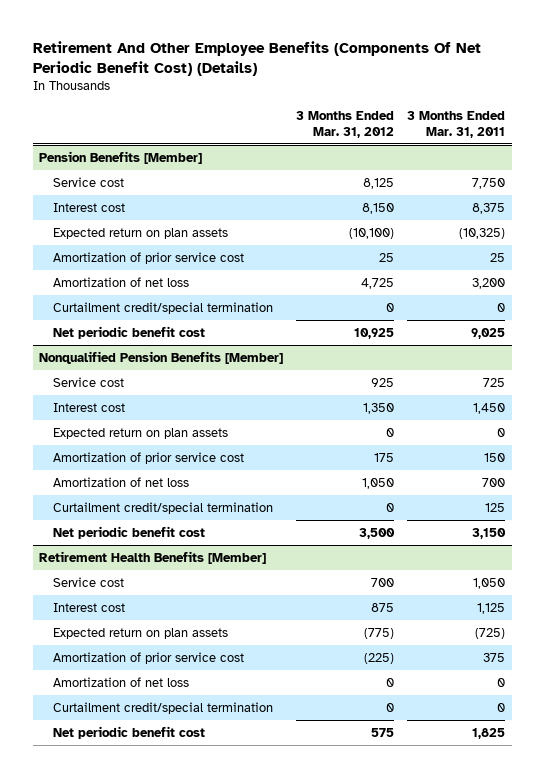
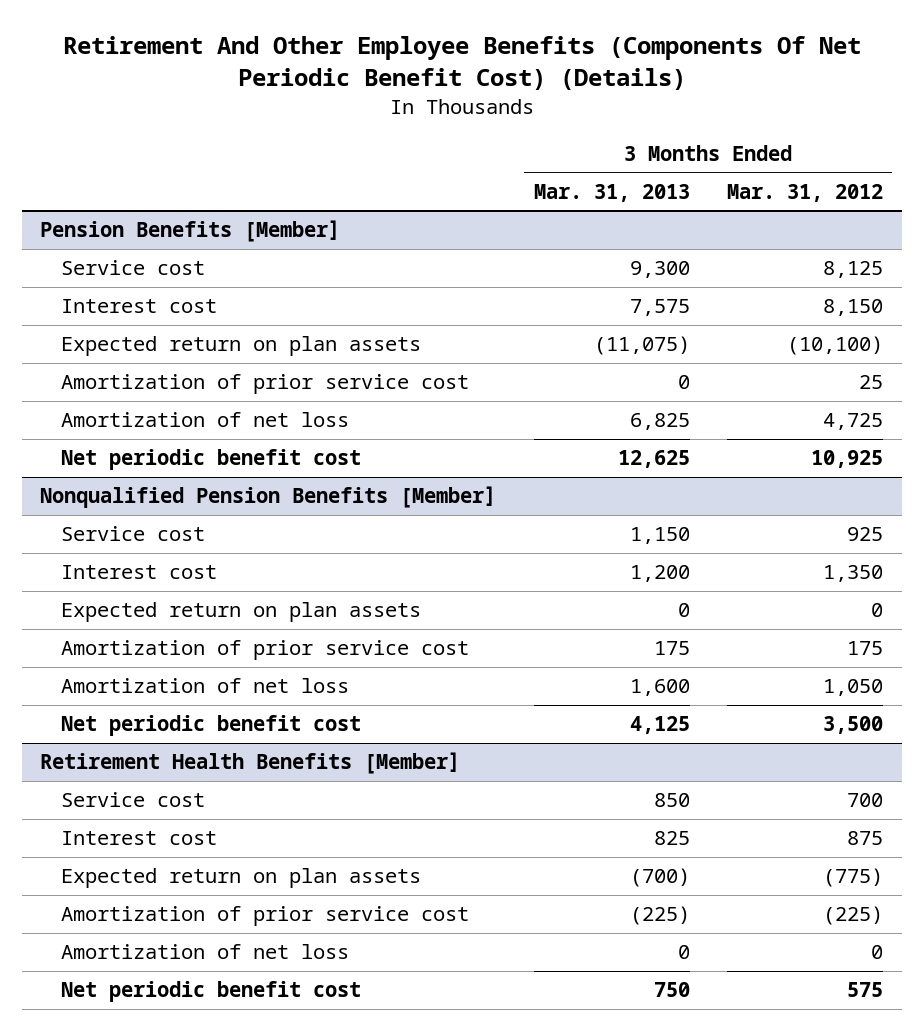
- | 3 Months Ended Mar. 31, 2012 | 3 Months Ended Mar. 31, 2011
+ | 3 Months Ended Mar. 31, 2013 | 3 Months Ended Mar. 31, 2012
@ Pension Benefits [Member]
- Curtailment credit/special termination | 0 | 0
@ Nonqualified Pension Benefits [Member]
- Curtailment credit/special termination | 0 | 125
@ Retirement Health Benefits [Member]
- Curtailment credit/special termination | 0 | 0

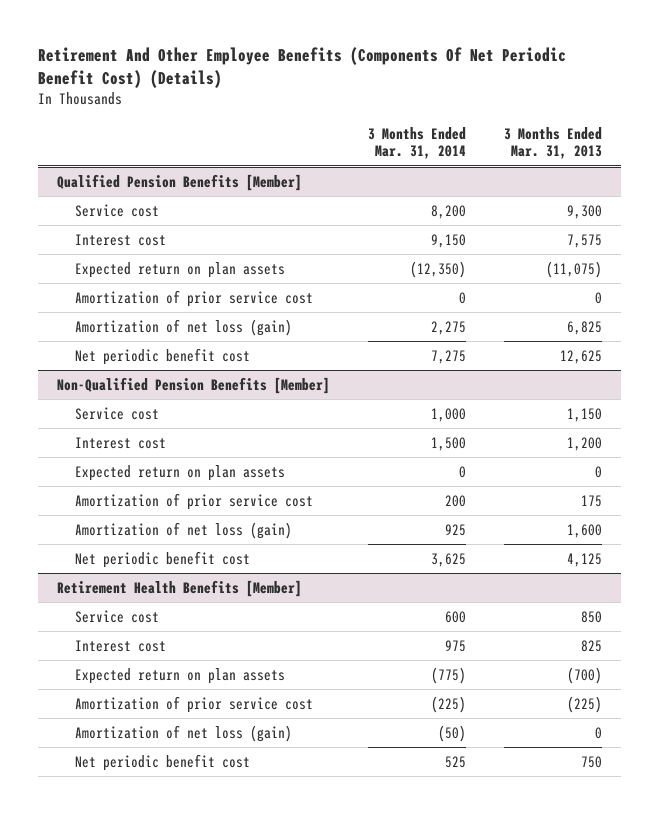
- | 3 Months Ended Mar. 31, 2013 | 3 Months Ended Mar. 31, 2012
+ | 3 Months Ended Mar. 31, 2014 | 3 Months Ended Mar. 31, 2013
- Pension Benefits [Member]
+ Qualified Pension Benefits [Member]
- Amortization of net loss | 6,825 | 4,725
+ Amortization of net loss (gain) | 2,275 | 6,825
- Nonqualified Pension Benefits [Member]
+ Non-Qualified Pension Benefits [Member]
- Amortization of net loss | 1,600 | 1,050
+ Amortization of net loss (gain) | 925 | 1,600
@ Retirement Health Benefits [Member]
- Amortization of net loss | 0 | 0
+ Amortization of net loss (gain) | (50) | 0

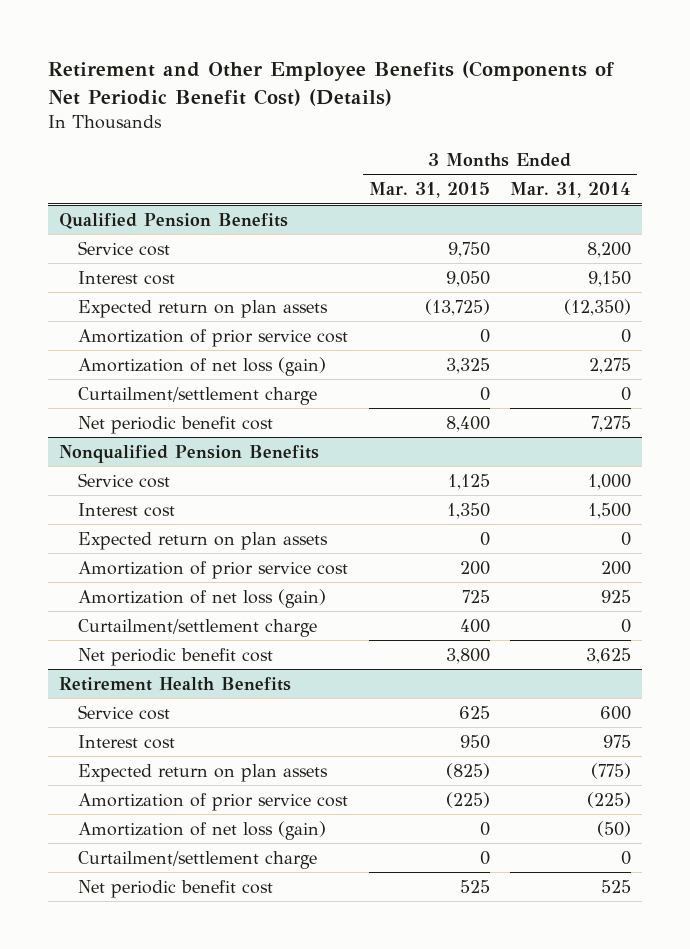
- Retirement And Other Employee Benefits (Components Of Net Periodic Benefit Cost) (Details)
+ Retirement and Other Employee Benefits (Components of Net Periodic Benefit Cost) (Details)
- | 3 Months Ended Mar. 31, 2014 | 3 Months Ended Mar. 31, 2013
+ | 3 Months Ended Mar. 31, 2015 | 3 Months Ended Mar. 31, 2014
- Qualified Pension Benefits [Member]
+ Qualified Pension Benefits
+ Curtailment/settlement charge | 0 | 0
- Non-Qualified Pension Benefits [Member]
+ Nonqualified Pension Benefits
+ Curtailment/settlement charge | 400 | 0
- Retirement Health Benefits [Member]
+ Retirement Health Benefits
+ Curtailment/settlement charge | 0 | 0

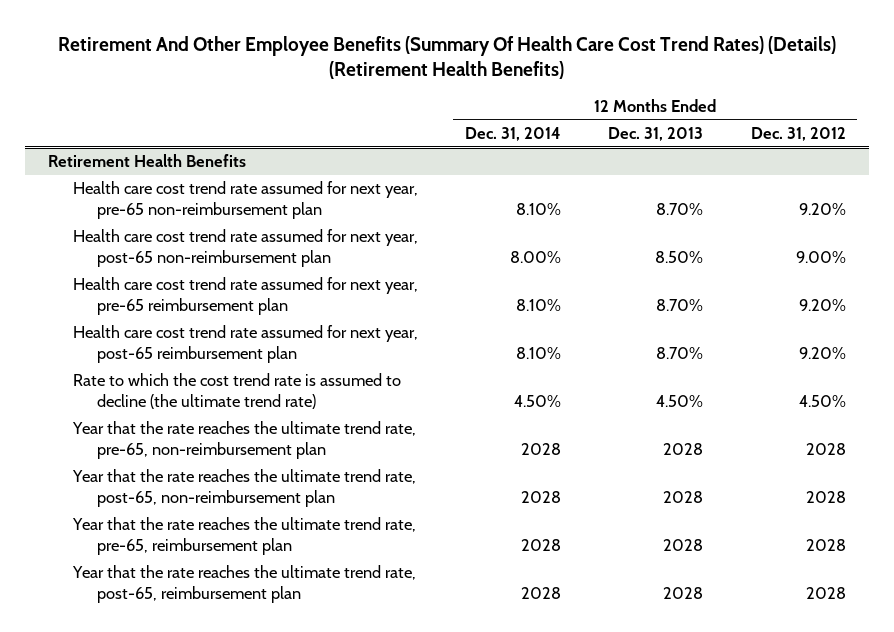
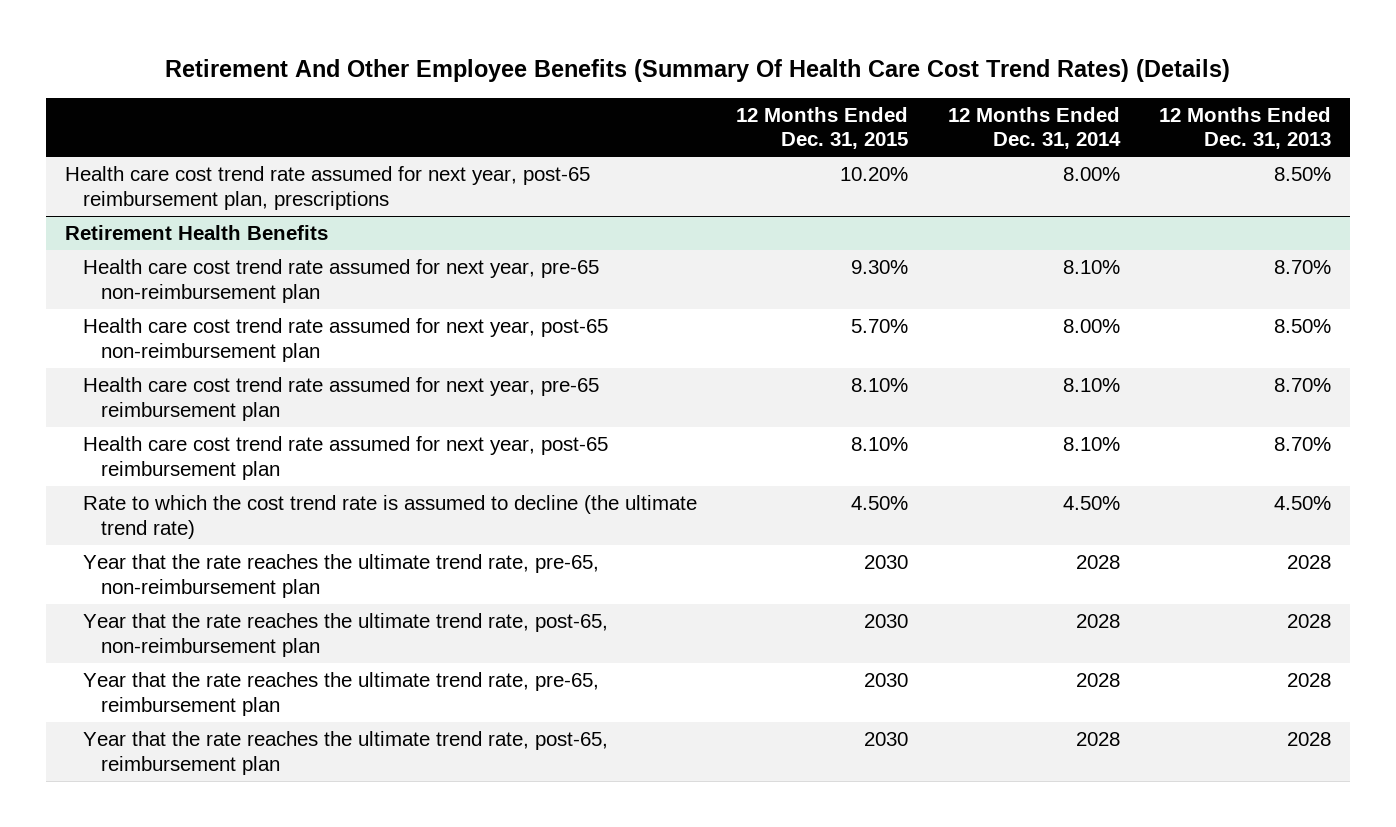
- Retirement And Other Employee Benefits (Summary Of Health Care Cost Trend Rates) (Details) (Retirement Health Benefits)
+ Retirement And Other Employee Benefits (Summary Of Health Care Cost Trend Rates) (Details)
- | 12 Months Ended Dec. 31, 2014 | 12 Months Ended Dec. 31, 2013 | 12 Months Ended Dec. 31, 2012
+ | 12 Months Ended Dec. 31, 2015 | 12 Months Ended Dec. 31, 2014 | 12 Months Ended Dec. 31, 2013
+ Health care cost trend rate assumed for next year, post-65 reimbursement plan, prescriptions | 10.20% | 8.00% | 8.50%

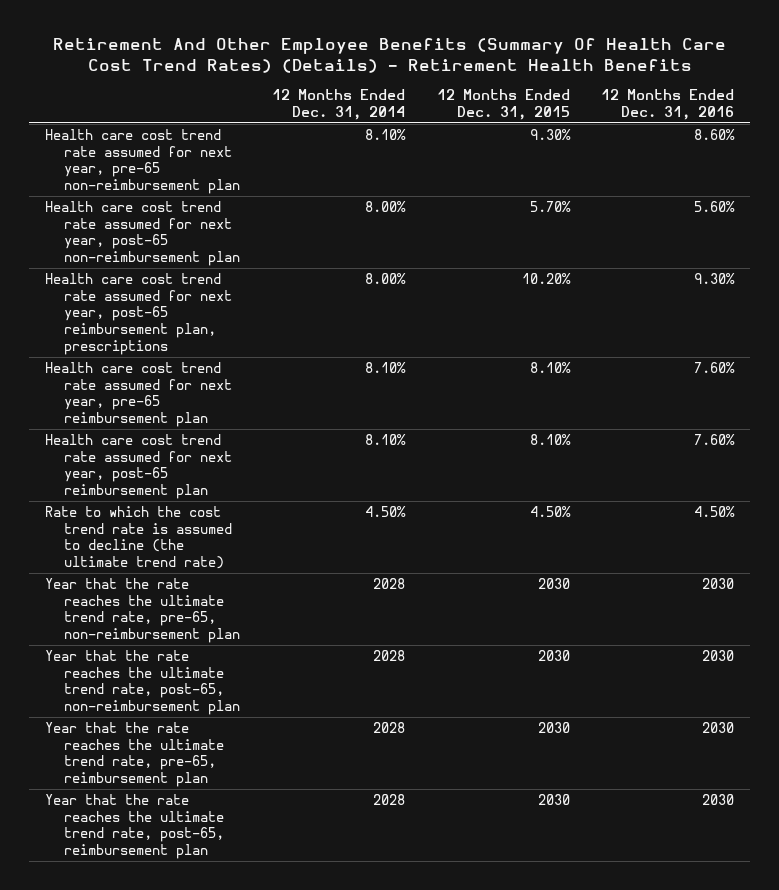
- Retirement And Other Employee Benefits (Summary Of Health Care Cost Trend Rates) (Details)
+ Retirement And Other Employee Benefits (Summary Of Health Care Cost Trend Rates) (Details) - Retirement Health Benefits
- | 12 Months Ended Dec. 31, 2015 | 12 Months Ended Dec. 31, 2014 | 12 Months Ended Dec. 31, 2013
+ | 12 Months Ended Dec. 31, 2014 | 12 Months Ended Dec. 31, 2015 | 12 Months Ended Dec. 31, 2016
- Retirement Health Benefits
moved down: Health care cost trend rate assumed for next year, post-65 reimbursement plan, prescriptions | 8.00% | 10.20% | 9.30%

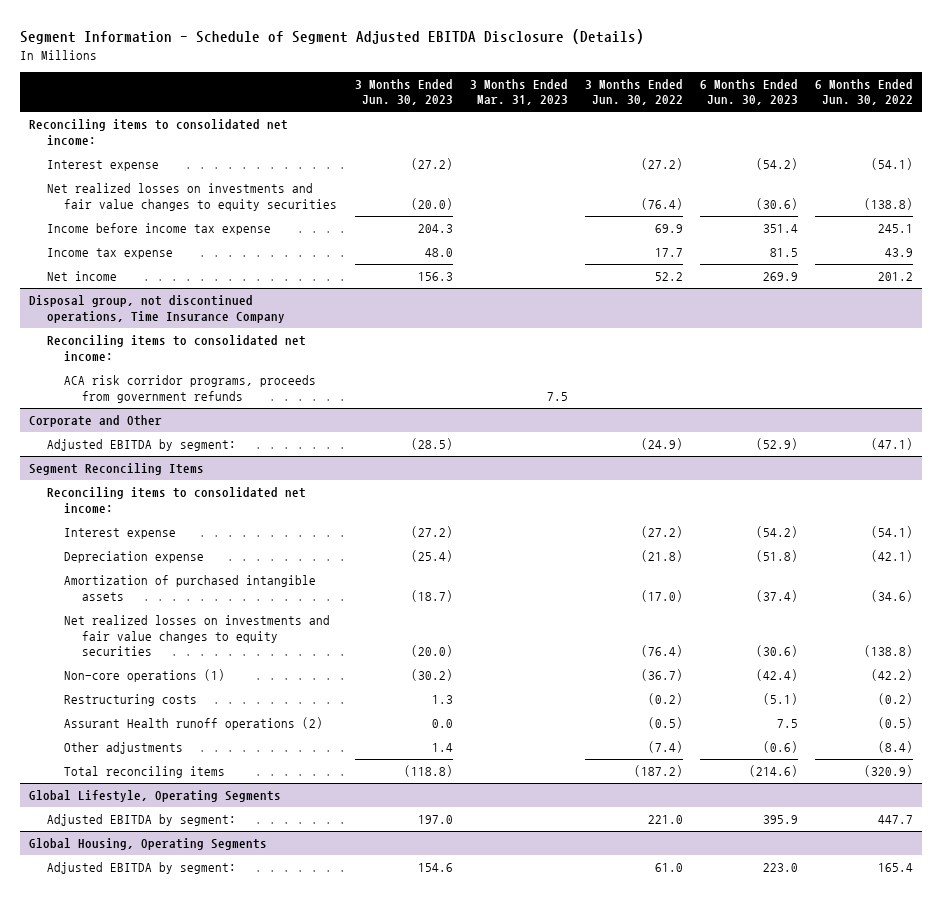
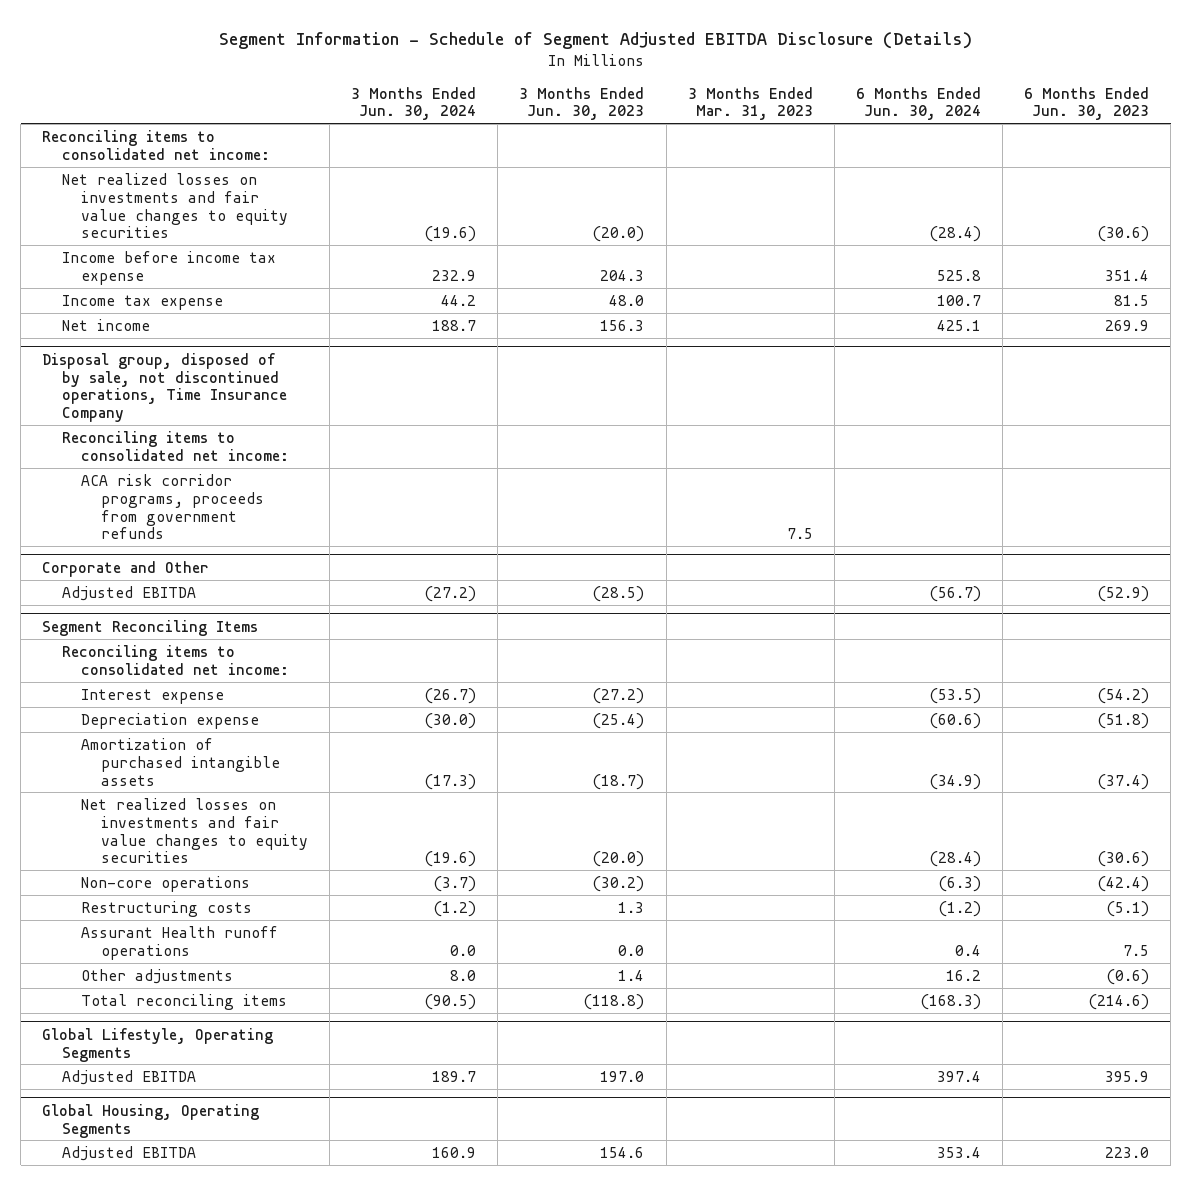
- | 3 Months Ended Jun. 30, 2023 | 3 Months Ended Mar. 31, 2023 | 3 Months Ended Jun. 30, 2022 | 6 Months Ended Jun. 30, 2023 | 6 Months Ended Jun. 30, 2022
+ | 3 Months Ended Jun. 30, 2024 | 3 Months Ended Jun. 30, 2023 | 3 Months Ended Mar. 31, 2023 | 6 Months Ended Jun. 30, 2024 | 6 Months Ended Jun. 30, 2023
- Interest expense | (27.2) | | (27.2) | (54.2) | (54.1)
- Disposal group, not discontinued operations, Time Insurance Company
+ Disposal group, disposed of by sale, not discontinued operations, Time Insurance Company
@ Corporate and Other
- Adjusted EBITDA by segment: | (28.5) | | (24.9) | (52.9) | (47.1)
+ Adjusted EBITDA | (27.2) | (28.5) | | (56.7) | (52.9)
@ Segment Reconciling Items
- Non-core operations (1) | (30.2) | | (36.7) | (42.4) | (42.2)
+ Non-core operations | (3.7) | (30.2) | | (6.3) | (42.4)
- Assurant Health runoff operations (2) | 0.0 | | (0.5) | 7.5 | (0.5)
+ Assurant Health runoff operations | 0.0 | 0.0 | | 0.4 | 7.5
@ Global Lifestyle, Operating Segments
- Adjusted EBITDA by segment: | 197.0 | | 221.0 | 395.9 | 447.7
+ Adjusted EBITDA | 189.7 | 197.0 | | 397.4 | 395.9
@ Global Housing, Operating Segments
- Adjusted EBITDA by segment: | 154.6 | | 61.0 | 223.0 | 165.4
+ Adjusted EBITDA | 160.9 | 154.6 | | 353.4 | 223.0

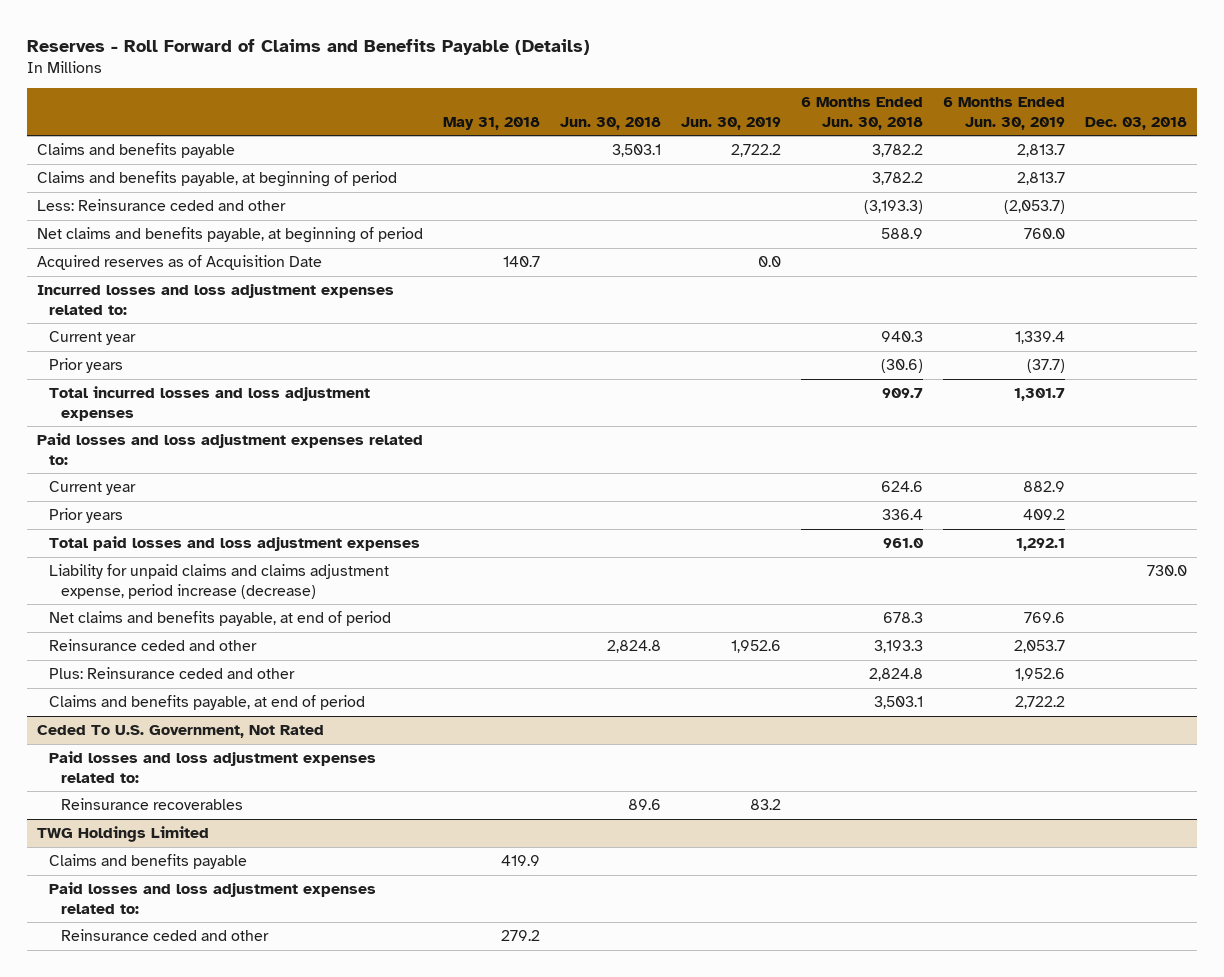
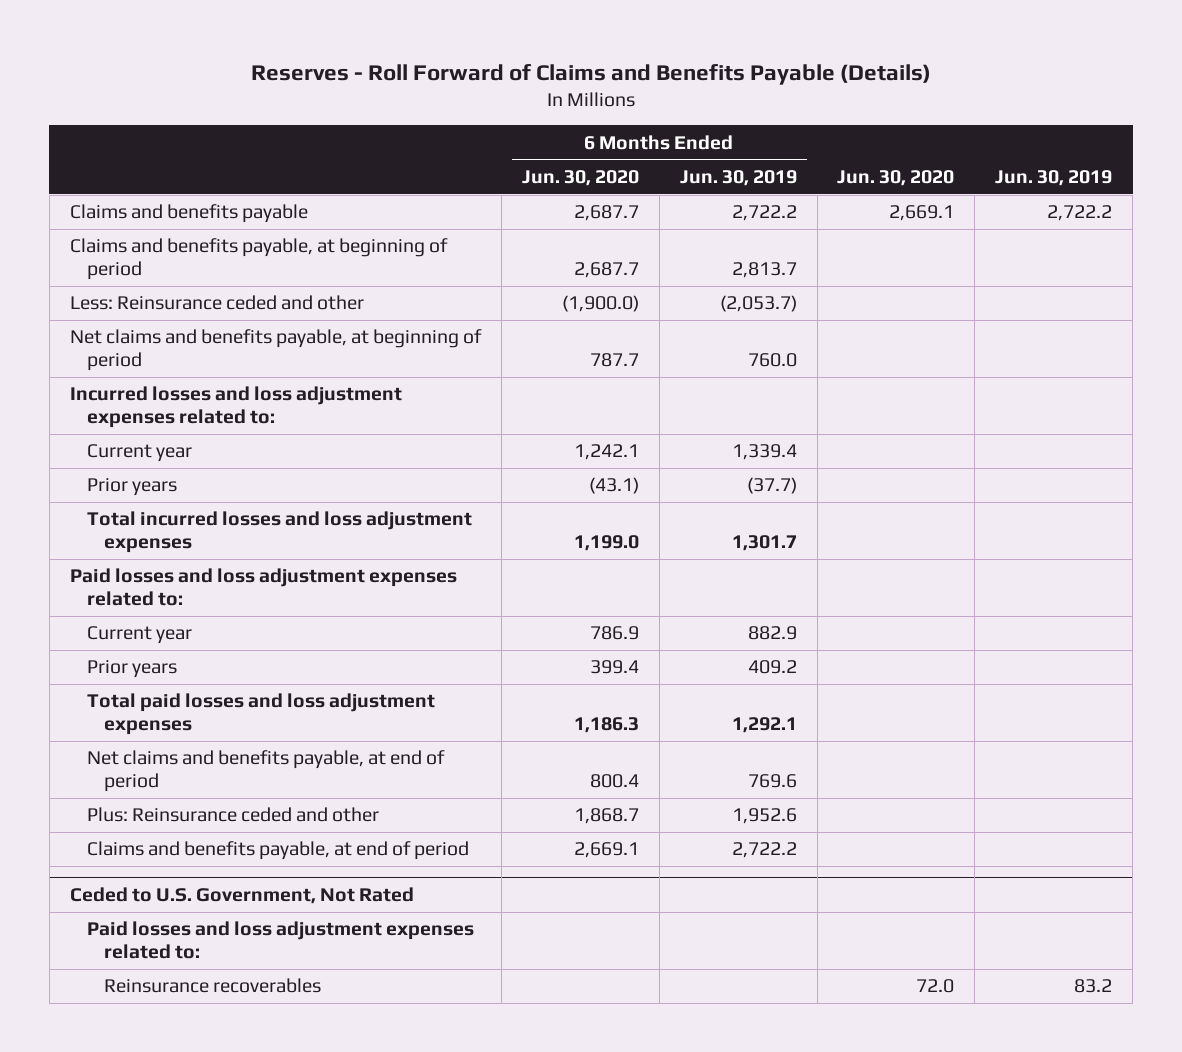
- | May 31, 2018 | Jun. 30, 2018 | Jun. 30, 2019 | 6 Months Ended Jun. 30, 2018 | 6 Months Ended Jun. 30, 2019 | Dec. 03, 2018
+ | 6 Months Ended Jun. 30, 2020 | 6 Months Ended Jun. 30, 2019 | Jun. 30, 2020 | Jun. 30, 2019
- Claims and benefits payable | | 3,503.1 | 2,722.2 | 3,782.2 | 2,813.7 |
+ Claims and benefits payable | 2,687.7 | 2,722.2 | 2,669.1 | 2,722.2
- Acquired reserves as of Acquisition Date | 140.7 | | 0.0 | | |
- Liability for unpaid claims and claims adjustment expense, period increase (decrease) | | | | | | 730.0
- Reinsurance ceded and other | | 2,824.8 | 1,952.6 | 3,193.3 | 2,053.7 |
- Ceded To U.S. Government, Not Rated
+ Ceded to U.S. Government, Not Rated
- TWG Holdings Limited
- Claims and benefits payable | 419.9 | | | | |
- Paid losses and loss adjustment expenses related to:
- Reinsurance ceded and other | 279.2 | | | | |

